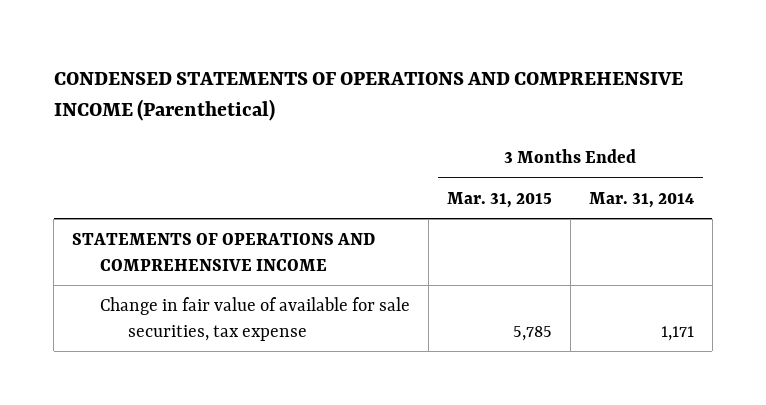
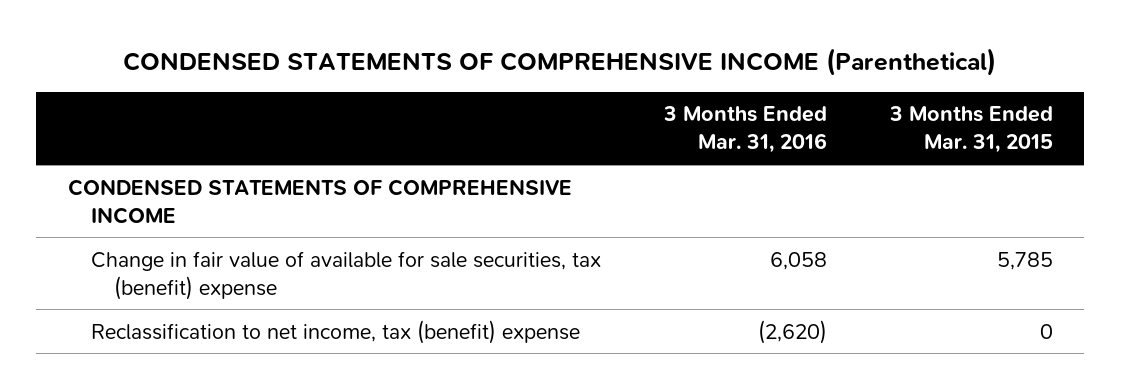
- CONDENSED STATEMENTS OF OPERATIONS AND COMPREHENSIVE INCOME (Parenthetical)
+ CONDENSED STATEMENTS OF COMPREHENSIVE INCOME (Parenthetical)
- | 3 Months Ended Mar. 31, 2015 | 3 Months Ended Mar. 31, 2014
+ | 3 Months Ended Mar. 31, 2016 | 3 Months Ended Mar. 31, 2015
- STATEMENTS OF OPERATIONS AND COMPREHENSIVE INCOME
- Change in fair value of available for sale securities, tax expense | 5,785 | 1,171
+ CONDENSED STATEMENTS OF COMPREHENSIVE INCOME
+ Change in fair value of available for sale securities, tax (benefit) expense | 6,058 | 5,785
+ Reclassification to net income, tax (benefit) expense | (2,620) | 0

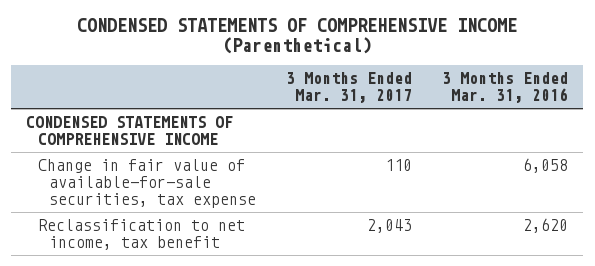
- | 3 Months Ended Mar. 31, 2016 | 3 Months Ended Mar. 31, 2015
+ | 3 Months Ended Mar. 31, 2017 | 3 Months Ended Mar. 31, 2016
- Change in fair value of available for sale securities, tax (benefit) expense | 6,058 | 5,785
- Reclassification to net income, tax (benefit) expense | (2,620) | 0
+ Change in fair value of available-for-sale securities, tax expense | 110 | 6,058
+ Reclassification to net income, tax benefit | 2,043 | 2,620

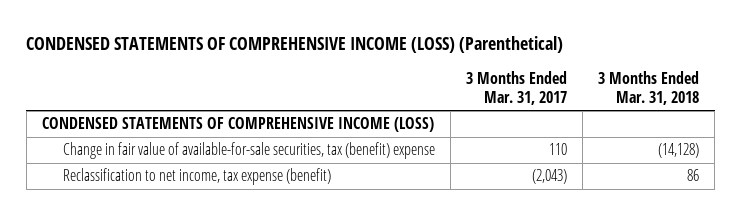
- CONDENSED STATEMENTS OF COMPREHENSIVE INCOME (Parenthetical)
+ CONDENSED STATEMENTS OF COMPREHENSIVE INCOME (LOSS) (Parenthetical)
- | 3 Months Ended Mar. 31, 2017 | 3 Months Ended Mar. 31, 2016
+ | 3 Months Ended Mar. 31, 2017 | 3 Months Ended Mar. 31, 2018
- CONDENSED STATEMENTS OF COMPREHENSIVE INCOME
- Change in fair value of available-for-sale securities, tax expense | 110 | 6,058
- Reclassification to net income, tax benefit | 2,043 | 2,620
+ CONDENSED STATEMENTS OF COMPREHENSIVE INCOME (LOSS)
+ Change in fair value of available-for-sale securities, tax (benefit) expense | 110 | (14,128)
+ Reclassification to net income, tax expense (benefit) | (2,043) | 86

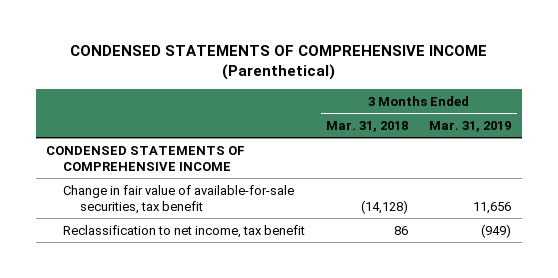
- CONDENSED STATEMENTS OF COMPREHENSIVE INCOME (LOSS) (Parenthetical)
+ CONDENSED STATEMENTS OF COMPREHENSIVE INCOME (Parenthetical)
- | 3 Months Ended Mar. 31, 2017 | 3 Months Ended Mar. 31, 2018
+ | 3 Months Ended Mar. 31, 2018 | 3 Months Ended Mar. 31, 2019
- CONDENSED STATEMENTS OF COMPREHENSIVE INCOME (LOSS)
- Change in fair value of available-for-sale securities, tax (benefit) expense | 110 | (14,128)
- Reclassification to net income, tax expense (benefit) | (2,043) | 86
+ CONDENSED STATEMENTS OF COMPREHENSIVE INCOME
+ Change in fair value of available-for-sale securities, tax benefit | (14,128) | 11,656
+ Reclassification to net income, tax benefit | 86 | (949)

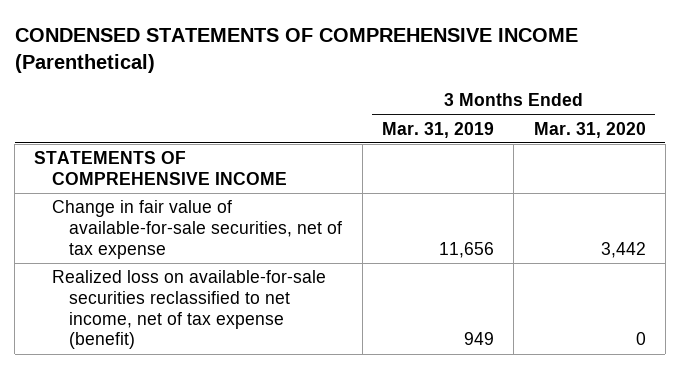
- | 3 Months Ended Mar. 31, 2018 | 3 Months Ended Mar. 31, 2019
+ | 3 Months Ended Mar. 31, 2019 | 3 Months Ended Mar. 31, 2020
- CONDENSED STATEMENTS OF COMPREHENSIVE INCOME
- Change in fair value of available-for-sale securities, tax benefit | (14,128) | 11,656
- Reclassification to net income, tax benefit | 86 | (949)
+ STATEMENTS OF COMPREHENSIVE INCOME
+ Change in fair value of available-for-sale securities, net of tax expense | 11,656 | 3,442
+ Realized loss on available-for-sale securities reclassified to net income, net of tax expense (benefit) | 949 | 0

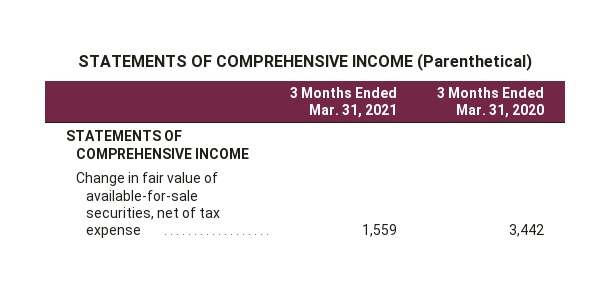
- CONDENSED STATEMENTS OF COMPREHENSIVE INCOME (Parenthetical)
+ STATEMENTS OF COMPREHENSIVE INCOME (Parenthetical)
- | 3 Months Ended Mar. 31, 2019 | 3 Months Ended Mar. 31, 2020
+ | 3 Months Ended Mar. 31, 2021 | 3 Months Ended Mar. 31, 2020
- Realized loss on available-for-sale securities reclassified to net income, net of tax expense (benefit) | 949 | 0

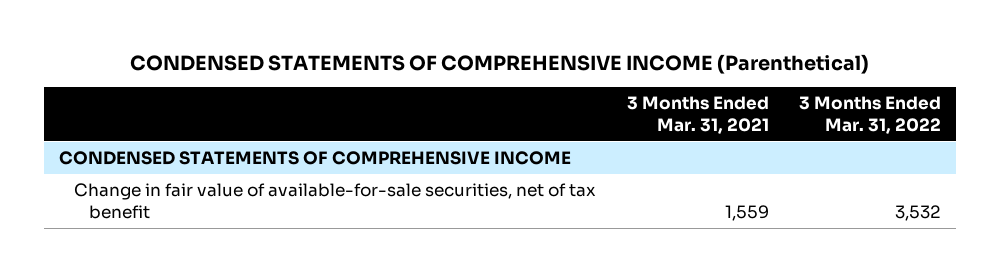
- STATEMENTS OF COMPREHENSIVE INCOME (Parenthetical)
+ CONDENSED STATEMENTS OF COMPREHENSIVE INCOME (Parenthetical)
- | 3 Months Ended Mar. 31, 2021 | 3 Months Ended Mar. 31, 2020
+ | 3 Months Ended Mar. 31, 2021 | 3 Months Ended Mar. 31, 2022
- STATEMENTS OF COMPREHENSIVE INCOME
- Change in fair value of available-for-sale securities, net of tax expense | 1,559 | 3,442
+ CONDENSED STATEMENTS OF COMPREHENSIVE INCOME
+ Change in fair value of available-for-sale securities, net of tax benefit | 1,559 | 3,532

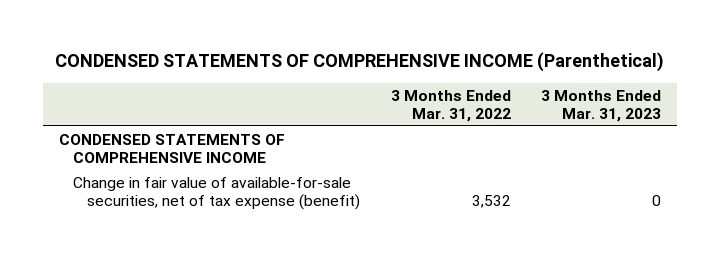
- | 3 Months Ended Mar. 31, 2021 | 3 Months Ended Mar. 31, 2022
+ | 3 Months Ended Mar. 31, 2022 | 3 Months Ended Mar. 31, 2023
- Change in fair value of available-for-sale securities, net of tax benefit | 1,559 | 3,532
+ Change in fair value of available-for-sale securities, net of tax expense (benefit) | 3,532 | 0

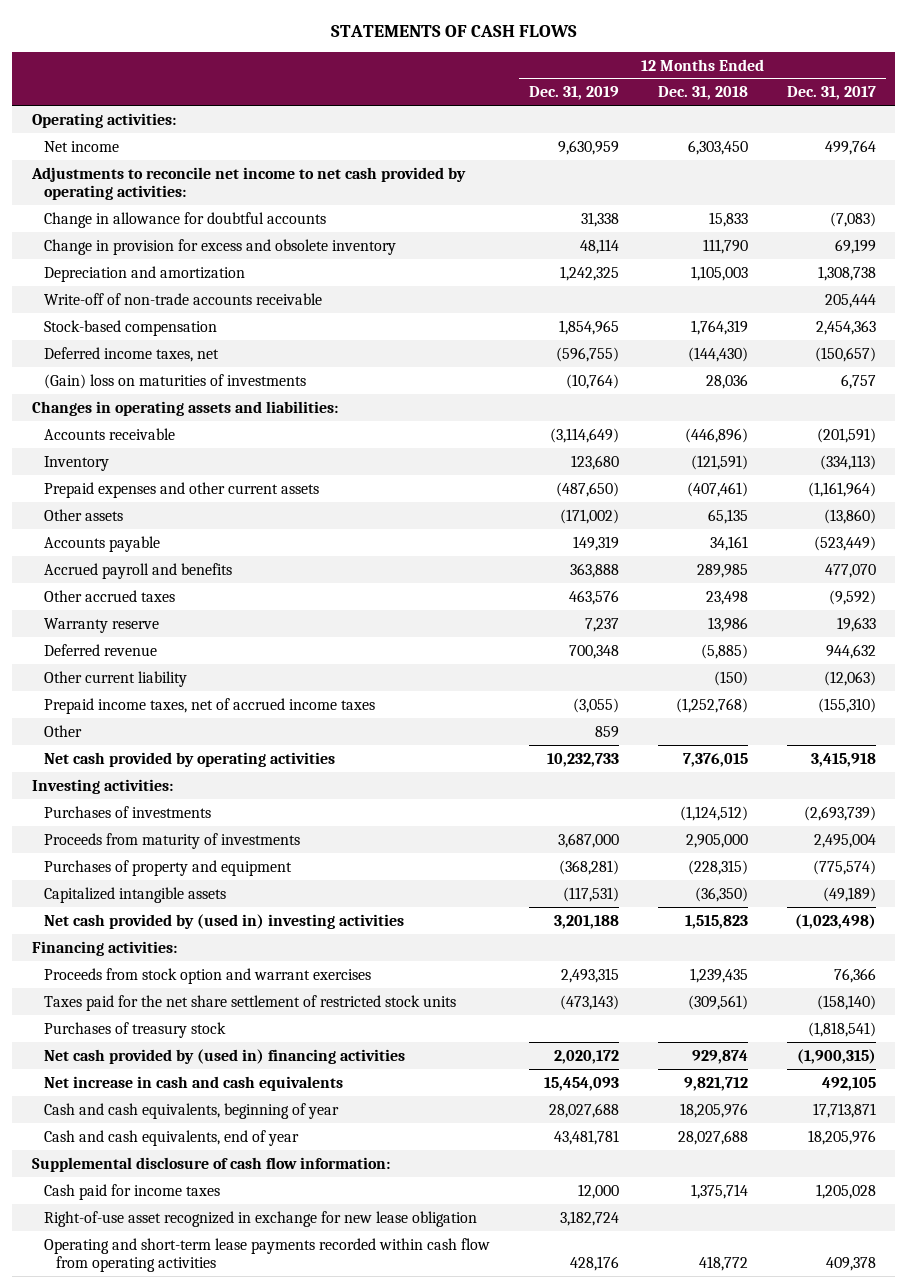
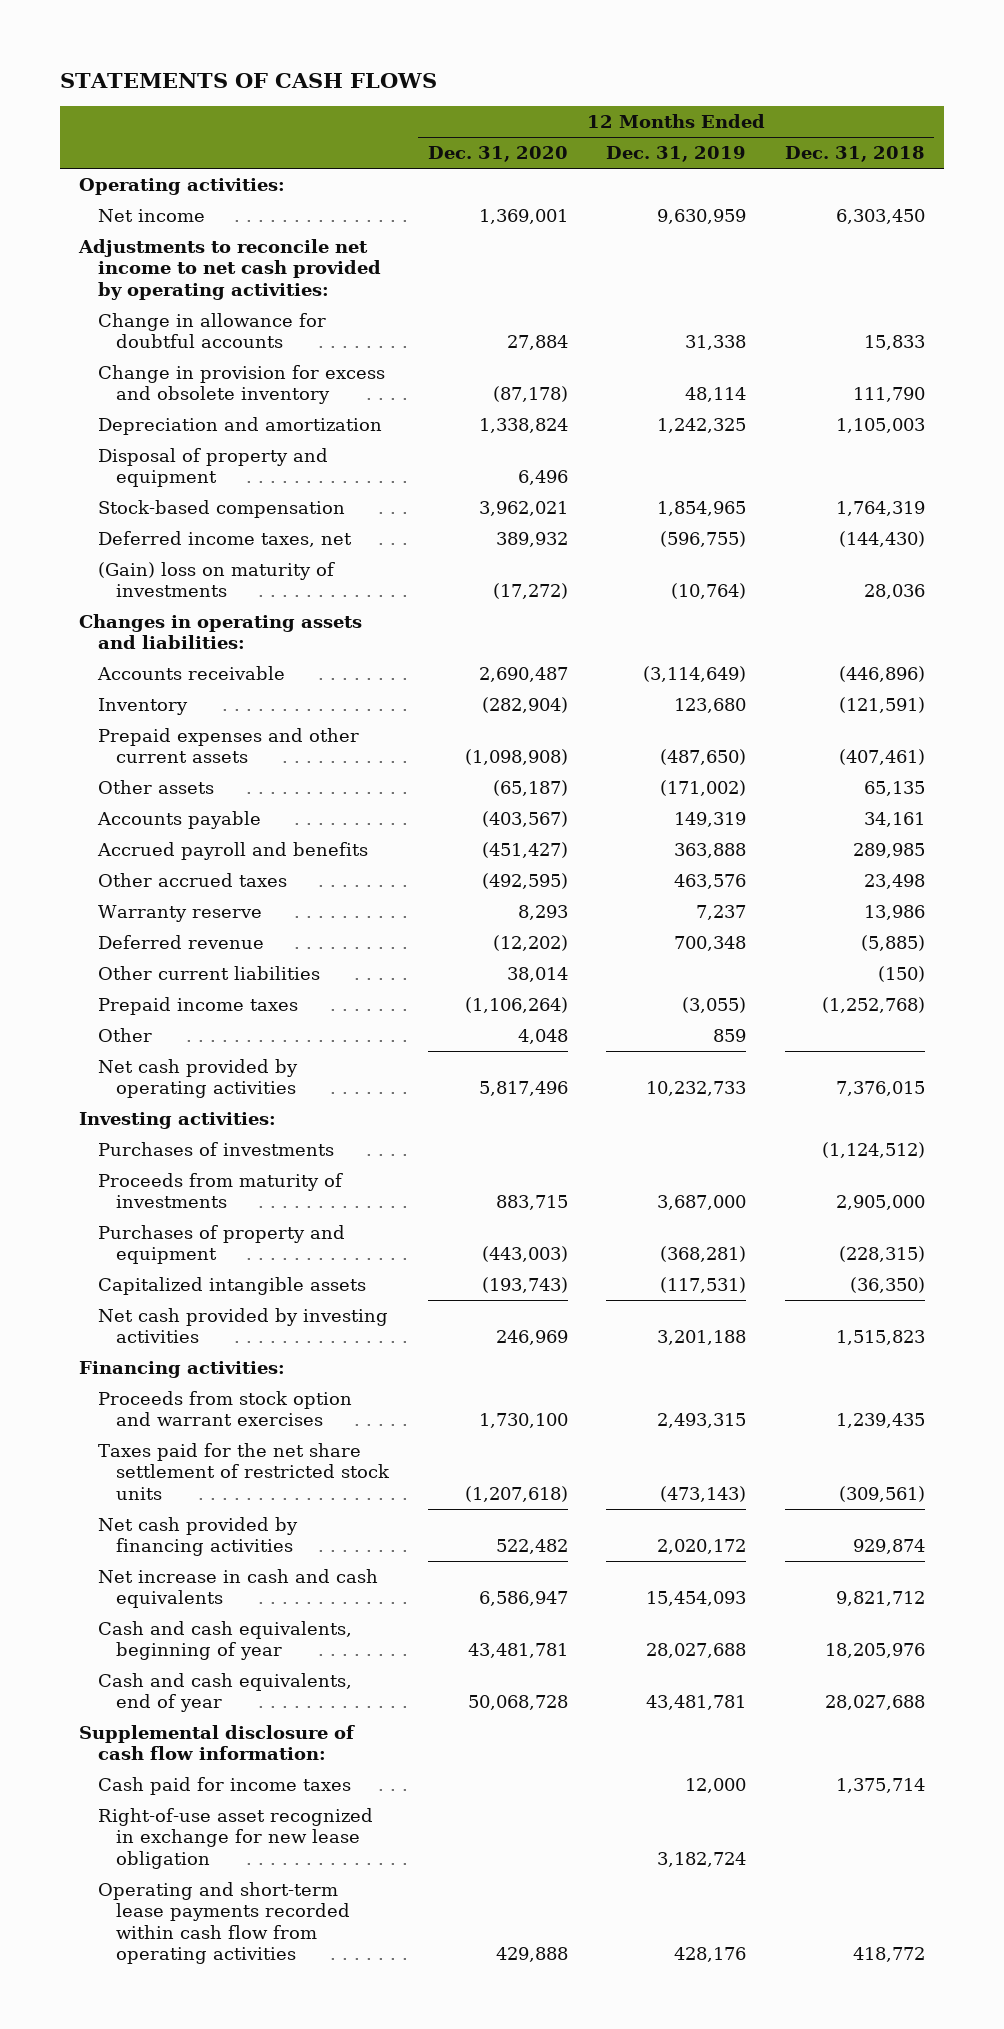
- | 12 Months Ended Dec. 31, 2019 | 12 Months Ended Dec. 31, 2018 | 12 Months Ended Dec. 31, 2017
+ | 12 Months Ended Dec. 31, 2020 | 12 Months Ended Dec. 31, 2019 | 12 Months Ended Dec. 31, 2018
- Write-off of non-trade accounts receivable | | | 205,444
+ Disposal of property and equipment | 6,496 | |
- (Gain) loss on maturities of investments | (10,764) | 28,036 | 6,757
+ (Gain) loss on maturity of investments | (17,272) | (10,764) | 28,036
- Other current liability | | (150) | (12,063)
- Prepaid income taxes, net of accrued income taxes | (3,055) | (1,252,768) | (155,310)
+ Other current liabilities | 38,014 | | (150)
+ Prepaid income taxes | (1,106,264) | (3,055) | (1,252,768)
- Net cash provided by (used in) investing activities | 3,201,188 | 1,515,823 | (1,023,498)
+ Net cash provided by investing activities | 246,969 | 3,201,188 | 1,515,823
- Purchases of treasury stock | | | (1,818,541)
- Net cash provided by (used in) financing activities | 2,020,172 | 929,874 | (1,900,315)
+ Net cash provided by financing activities | 522,482 | 2,020,172 | 929,874

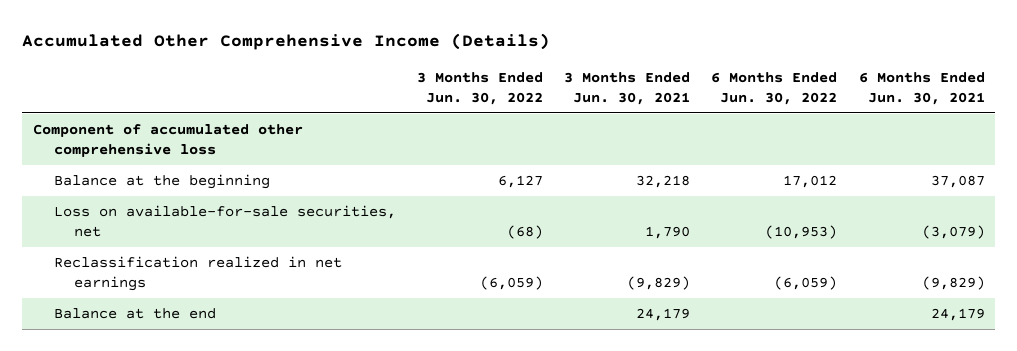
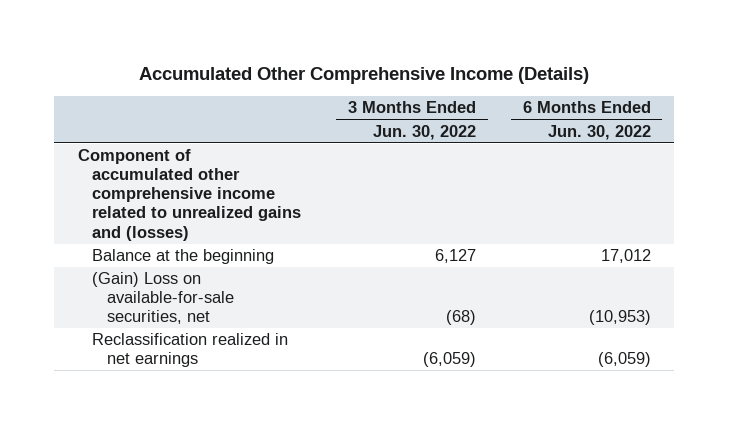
- | 3 Months Ended Jun. 30, 2022 | 3 Months Ended Jun. 30, 2021 | 6 Months Ended Jun. 30, 2022 | 6 Months Ended Jun. 30, 2021
+ | 3 Months Ended Jun. 30, 2022 | 6 Months Ended Jun. 30, 2022
- Component of accumulated other comprehensive loss
+ Component of accumulated other comprehensive income related to unrealized gains and (losses)
- Loss on available-for-sale securities, net | (68) | 1,790 | (10,953) | (3,079)
+ (Gain) Loss on available-for-sale securities, net | (68) | (10,953)
- Balance at the end | | 24,179 | | 24,179

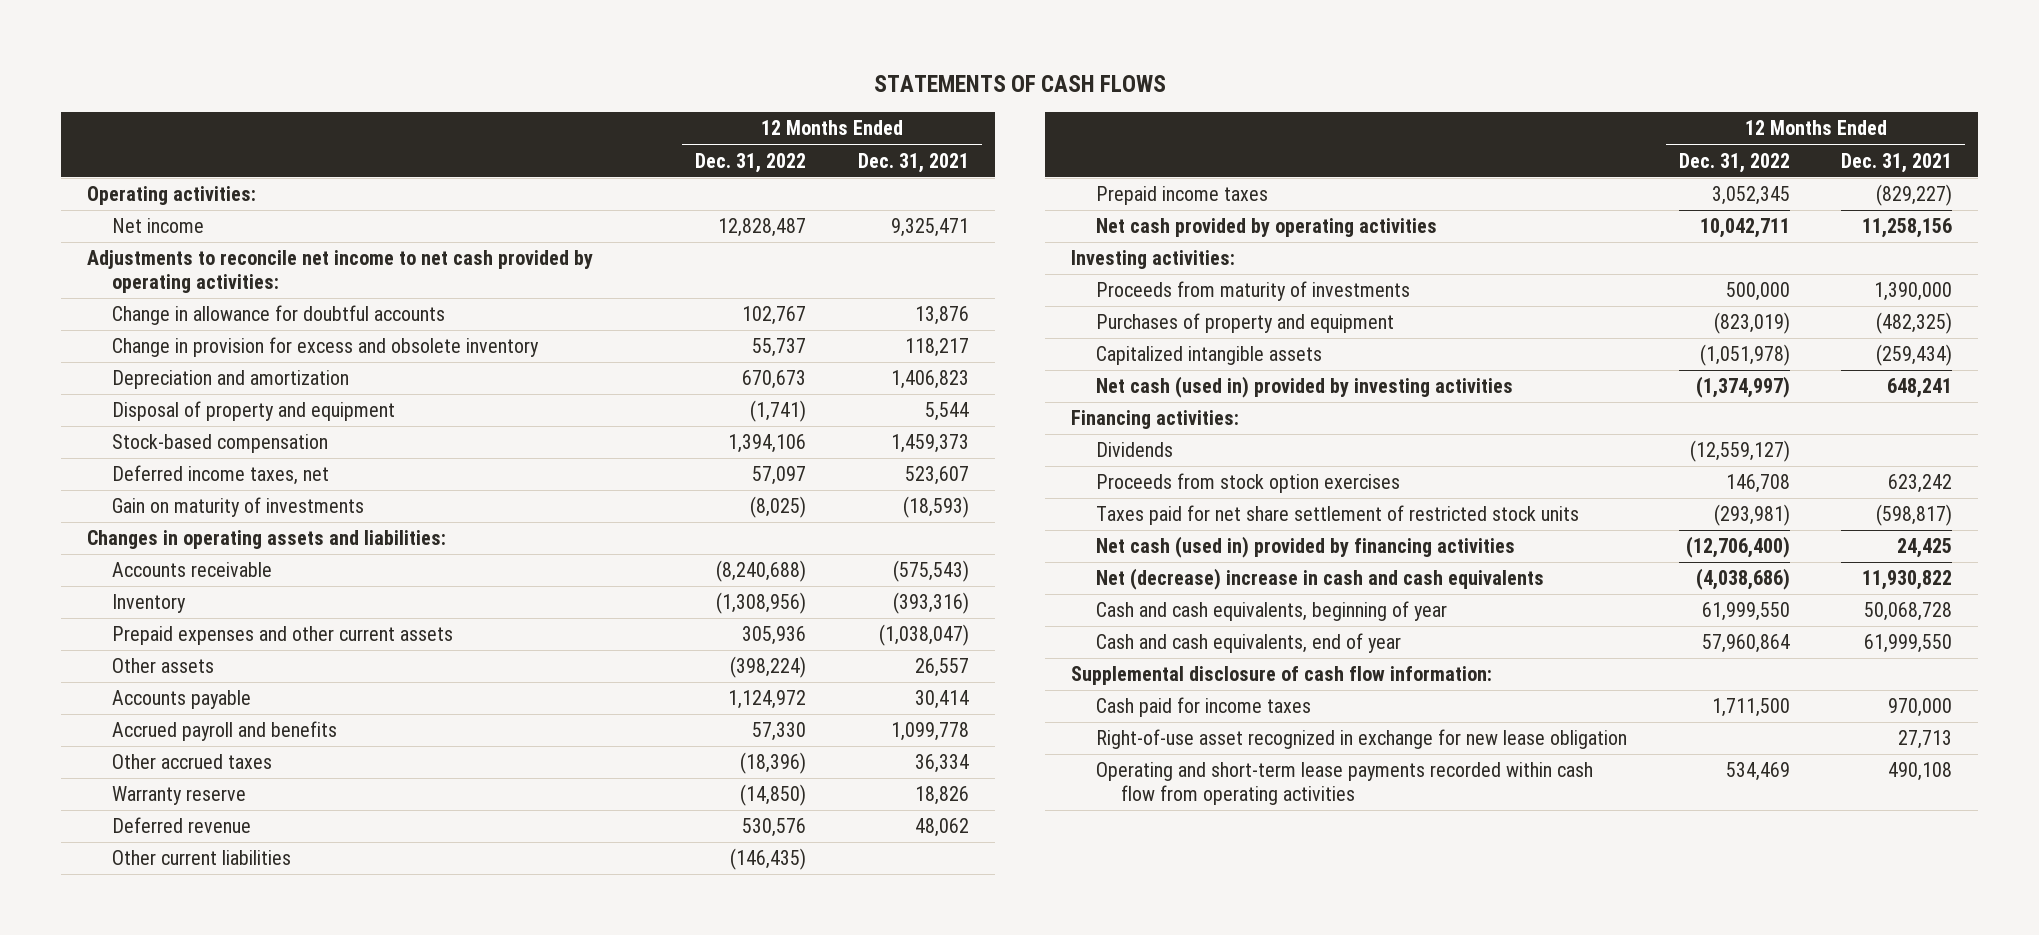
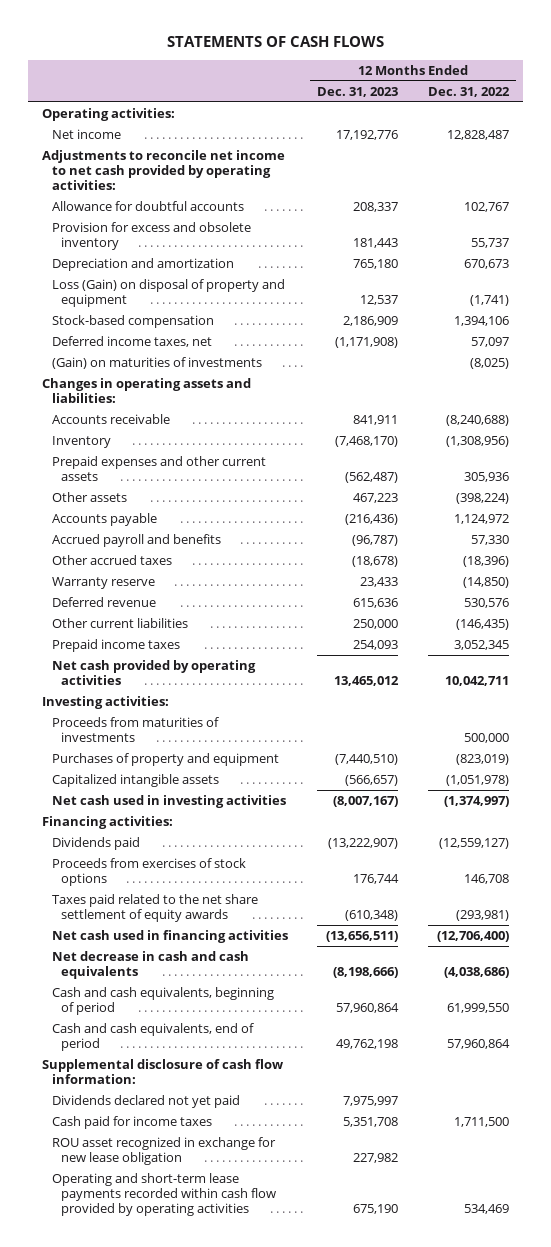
- | 12 Months Ended Dec. 31, 2022 | 12 Months Ended Dec. 31, 2021
+ | 12 Months Ended Dec. 31, 2023 | 12 Months Ended Dec. 31, 2022
- Change in allowance for doubtful accounts | 102,767 | 13,876
- Change in provision for excess and obsolete inventory | 55,737 | 118,217
+ Allowance for doubtful accounts | 208,337 | 102,767
+ Provision for excess and obsolete inventory | 181,443 | 55,737
- Disposal of property and equipment | (1,741) | 5,544
+ Loss (Gain) on disposal of property and equipment | 12,537 | (1,741)
- Gain on maturity of investments | (8,025) | (18,593)
+ (Gain) on maturities of investments | | (8,025)
- Proceeds from maturity of investments | 500,000 | 1,390,000
+ Proceeds from maturities of investments | | 500,000
- Net cash (used in) provided by investing activities | (1,374,997) | 648,241
+ Net cash used in investing activities | (8,007,167) | (1,374,997)
- Dividends | (12,559,127) |
- Proceeds from stock option exercises | 146,708 | 623,242
- Taxes paid for net share settlement of restricted stock units | (293,981) | (598,817)
- Net cash (used in) provided by financing activities | (12,706,400) | 24,425
- Net (decrease) increase in cash and cash equivalents | (4,038,686) | 11,930,822
- Cash and cash equivalents, beginning of year | 61,999,550 | 50,068,728
- Cash and cash equivalents, end of year | 57,960,864 | 61,999,550
+ Dividends paid | (13,222,907) | (12,559,127)
+ Proceeds from exercises of stock options | 176,744 | 146,708
+ Taxes paid related to the net share settlement of equity awards | (610,348) | (293,981)
+ Net cash used in financing activities | (13,656,511) | (12,706,400)
+ Net decrease in cash and cash equivalents | (8,198,666) | (4,038,686)
+ Cash and cash equivalents, beginning of period | 57,960,864 | 61,999,550
+ Cash and cash equivalents, end of period | 49,762,198 | 57,960,864
+ Dividends declared not yet paid | 7,975,997 |
- Right-of-use asset recognized in exchange for new lease obligation | | 27,713
- Operating and short-term lease payments recorded within cash flow from operating activities | 534,469 | 490,108
+ ROU asset recognized in exchange for new lease obligation | 227,982 |
+ Operating and short-term lease payments recorded within cash flow provided by operating activities | 675,190 | 534,469

